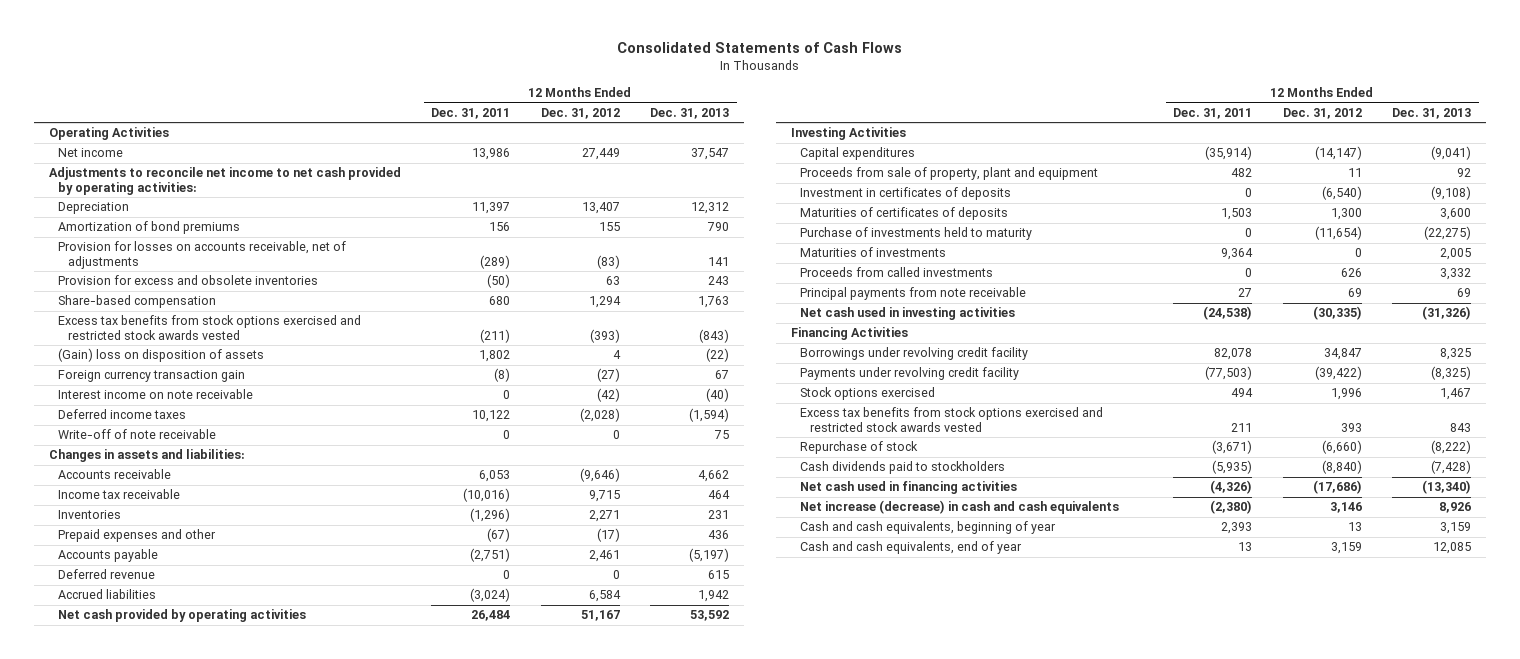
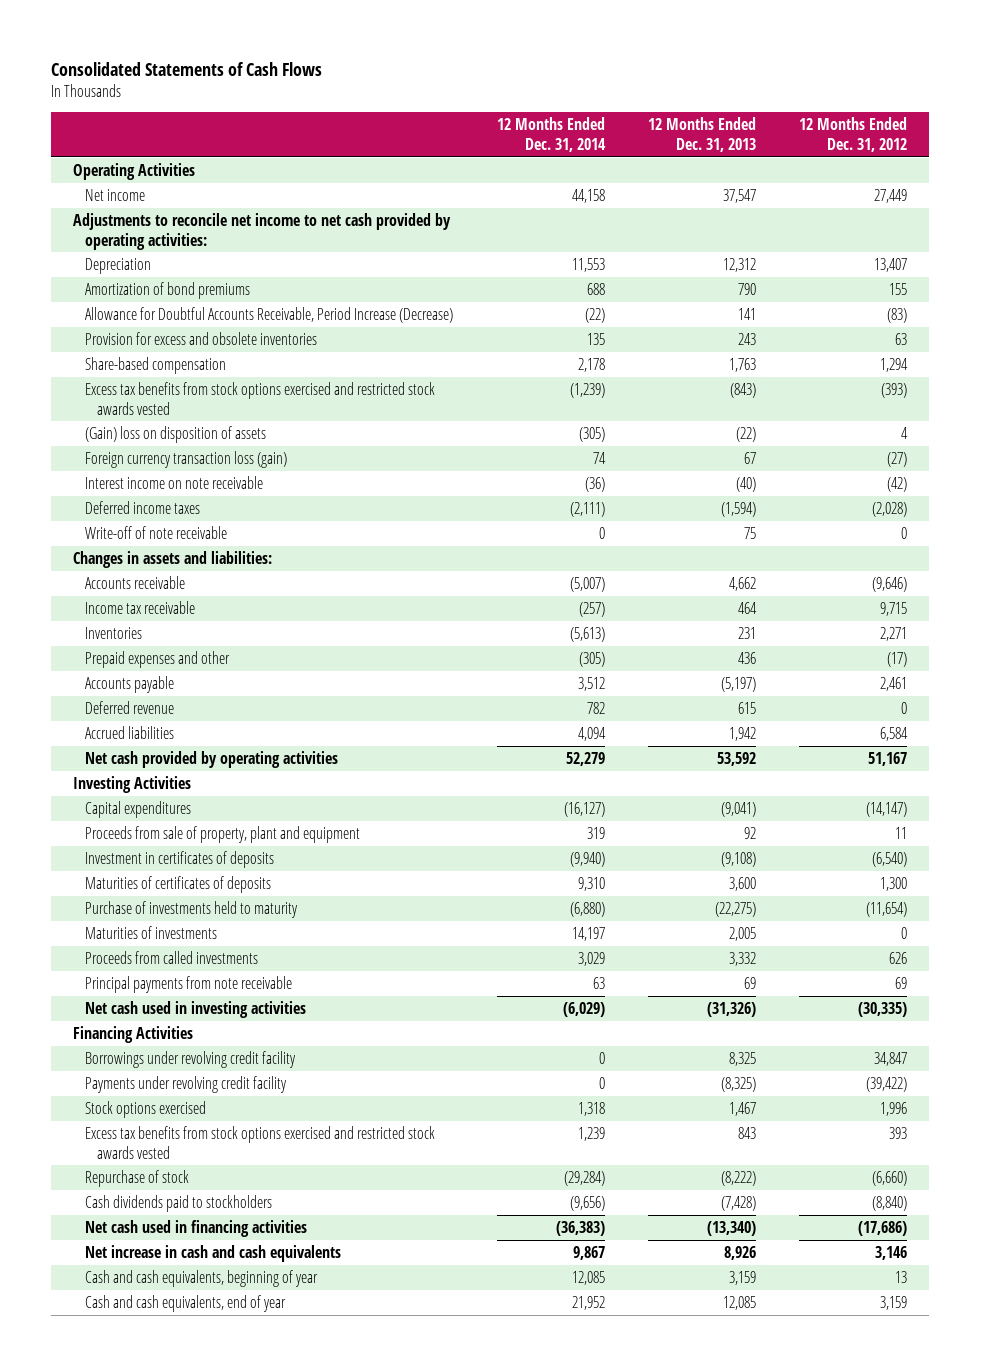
- | 12 Months Ended Dec. 31, 2011 | 12 Months Ended Dec. 31, 2012 | 12 Months Ended Dec. 31, 2013
+ | 12 Months Ended Dec. 31, 2014 | 12 Months Ended Dec. 31, 2013 | 12 Months Ended Dec. 31, 2012
- Provision for losses on accounts receivable, net of adjustments | (289) | (83) | 141
+ Allowance for Doubtful Accounts Receivable, Period Increase (Decrease) | (22) | 141 | (83)
- Foreign currency transaction gain | (8) | (27) | 67
+ Foreign currency transaction loss (gain) | 74 | 67 | (27)
- Net increase (decrease) in cash and cash equivalents | (2,380) | 3,146 | 8,926
+ Net increase in cash and cash equivalents | 9,867 | 8,926 | 3,146

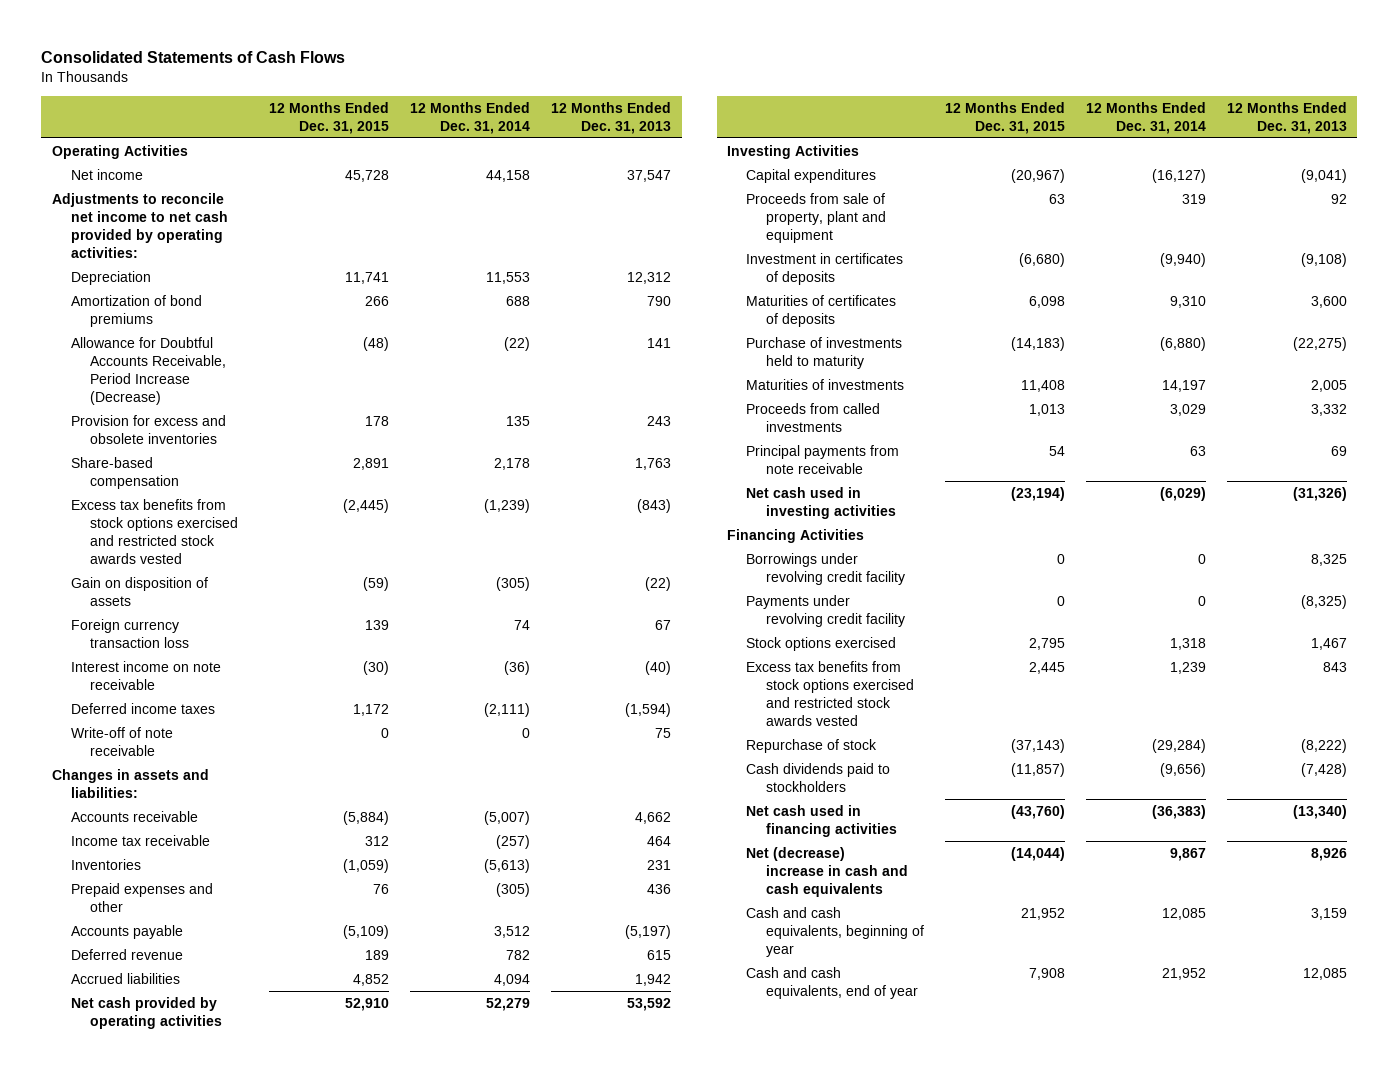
- | 12 Months Ended Dec. 31, 2014 | 12 Months Ended Dec. 31, 2013 | 12 Months Ended Dec. 31, 2012
+ | 12 Months Ended Dec. 31, 2015 | 12 Months Ended Dec. 31, 2014 | 12 Months Ended Dec. 31, 2013
- (Gain) loss on disposition of assets | (305) | (22) | 4
- Foreign currency transaction loss (gain) | 74 | 67 | (27)
+ Gain on disposition of assets | (59) | (305) | (22)
+ Foreign currency transaction loss | 139 | 74 | 67
- Net increase in cash and cash equivalents | 9,867 | 8,926 | 3,146
+ Net (decrease) increase in cash and cash equivalents | (14,044) | 9,867 | 8,926

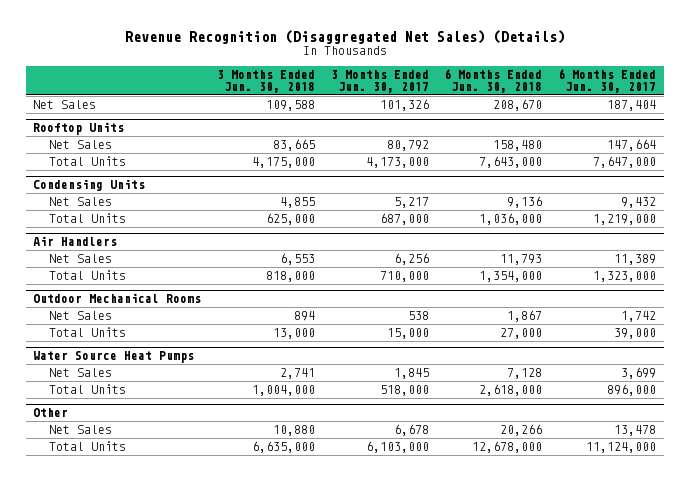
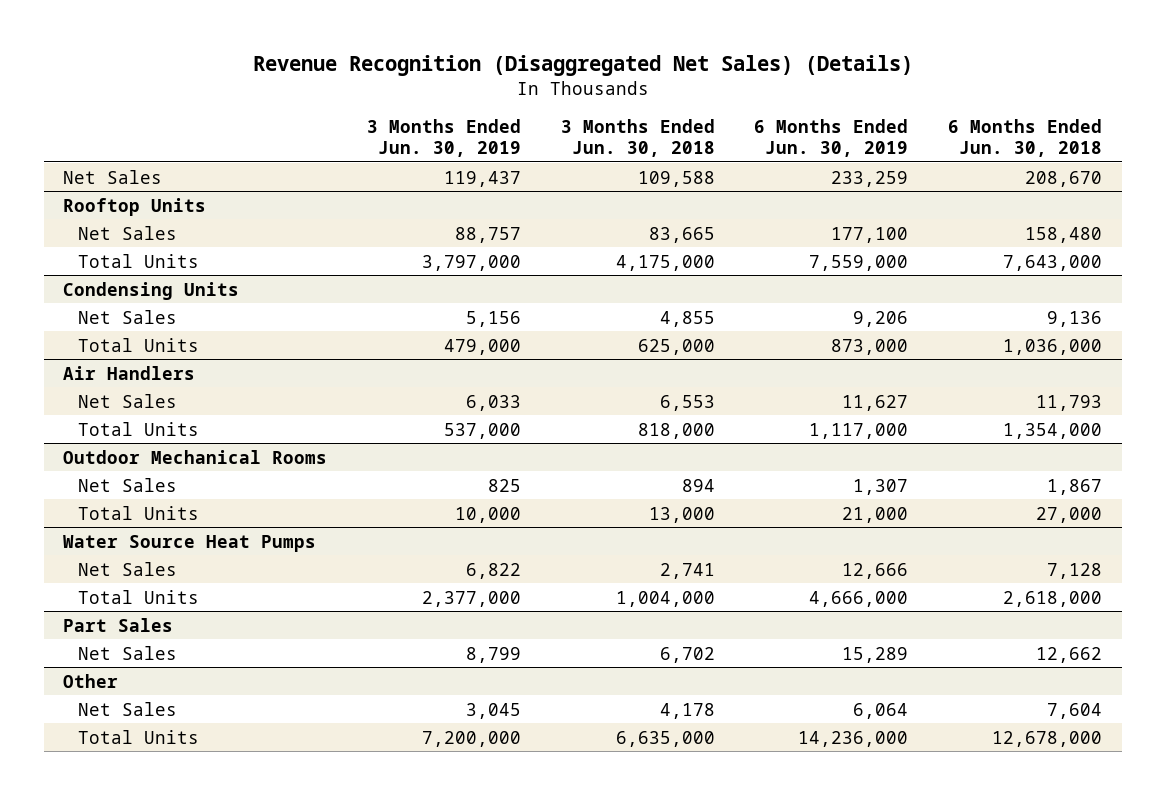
- | 3 Months Ended Jun. 30, 2018 | 3 Months Ended Jun. 30, 2017 | 6 Months Ended Jun. 30, 2018 | 6 Months Ended Jun. 30, 2017
+ | 3 Months Ended Jun. 30, 2019 | 3 Months Ended Jun. 30, 2018 | 6 Months Ended Jun. 30, 2019 | 6 Months Ended Jun. 30, 2018
+ Part Sales
+ Net Sales | 8,799 | 6,702 | 15,289 | 12,662
@ Other
- Net Sales | 10,880 | 6,678 | 20,266 | 13,478
+ Net Sales | 3,045 | 4,178 | 6,064 | 7,604

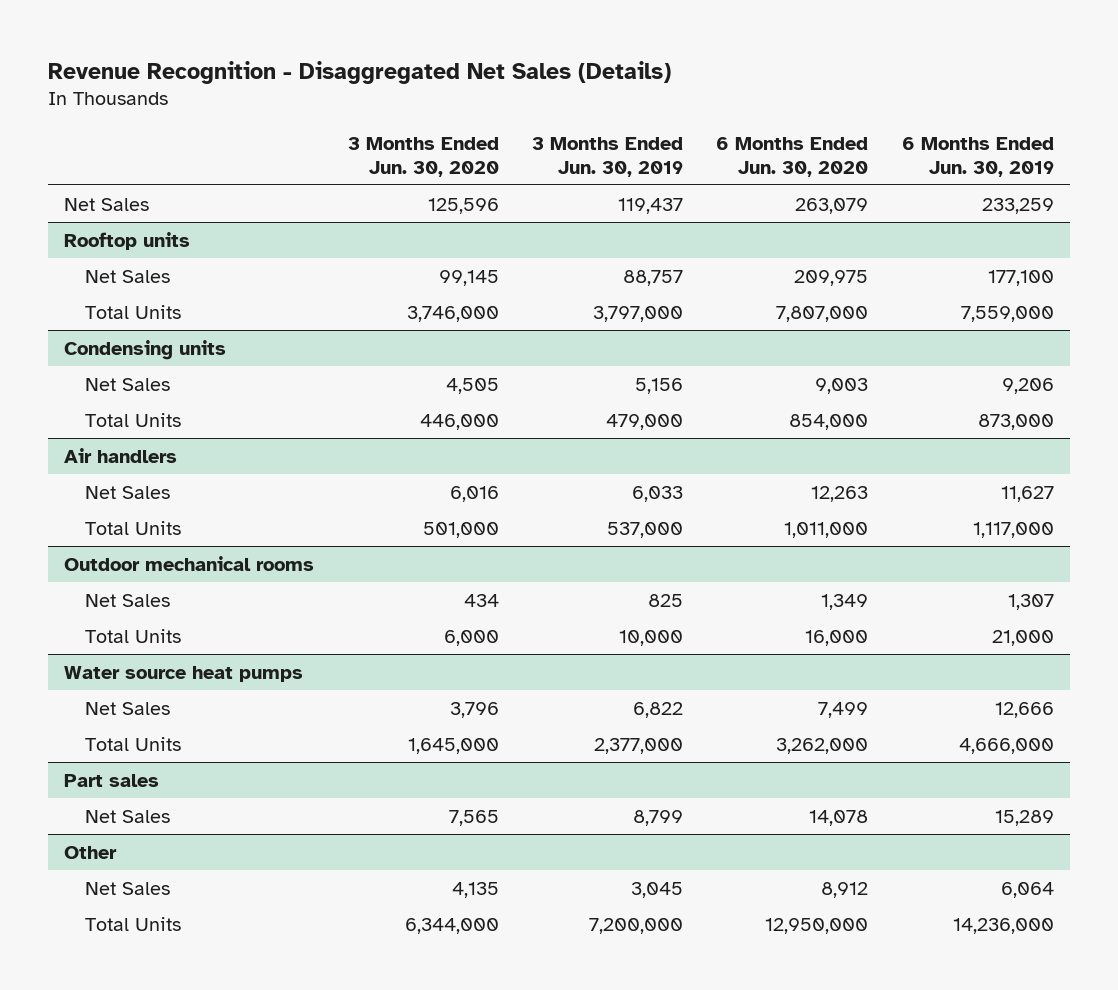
- Revenue Recognition (Disaggregated Net Sales) (Details)
+ Revenue Recognition - Disaggregated Net Sales (Details)
- | 3 Months Ended Jun. 30, 2019 | 3 Months Ended Jun. 30, 2018 | 6 Months Ended Jun. 30, 2019 | 6 Months Ended Jun. 30, 2018
+ | 3 Months Ended Jun. 30, 2020 | 3 Months Ended Jun. 30, 2019 | 6 Months Ended Jun. 30, 2020 | 6 Months Ended Jun. 30, 2019
- Rooftop Units
+ Rooftop units
- Condensing Units
+ Condensing units
- Air Handlers
+ Air handlers
- Outdoor Mechanical Rooms
+ Outdoor mechanical rooms
- Water Source Heat Pumps
+ Water source heat pumps
- Part Sales
+ Part sales

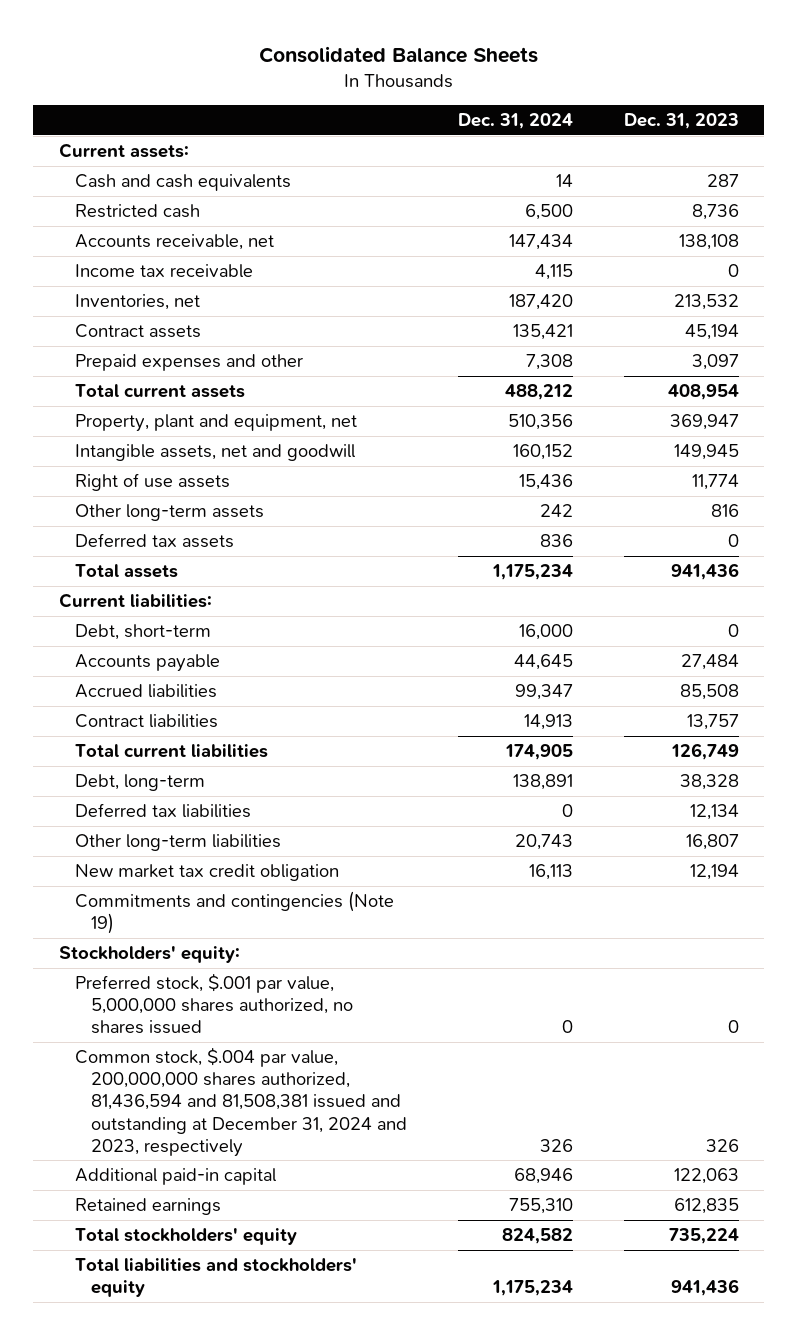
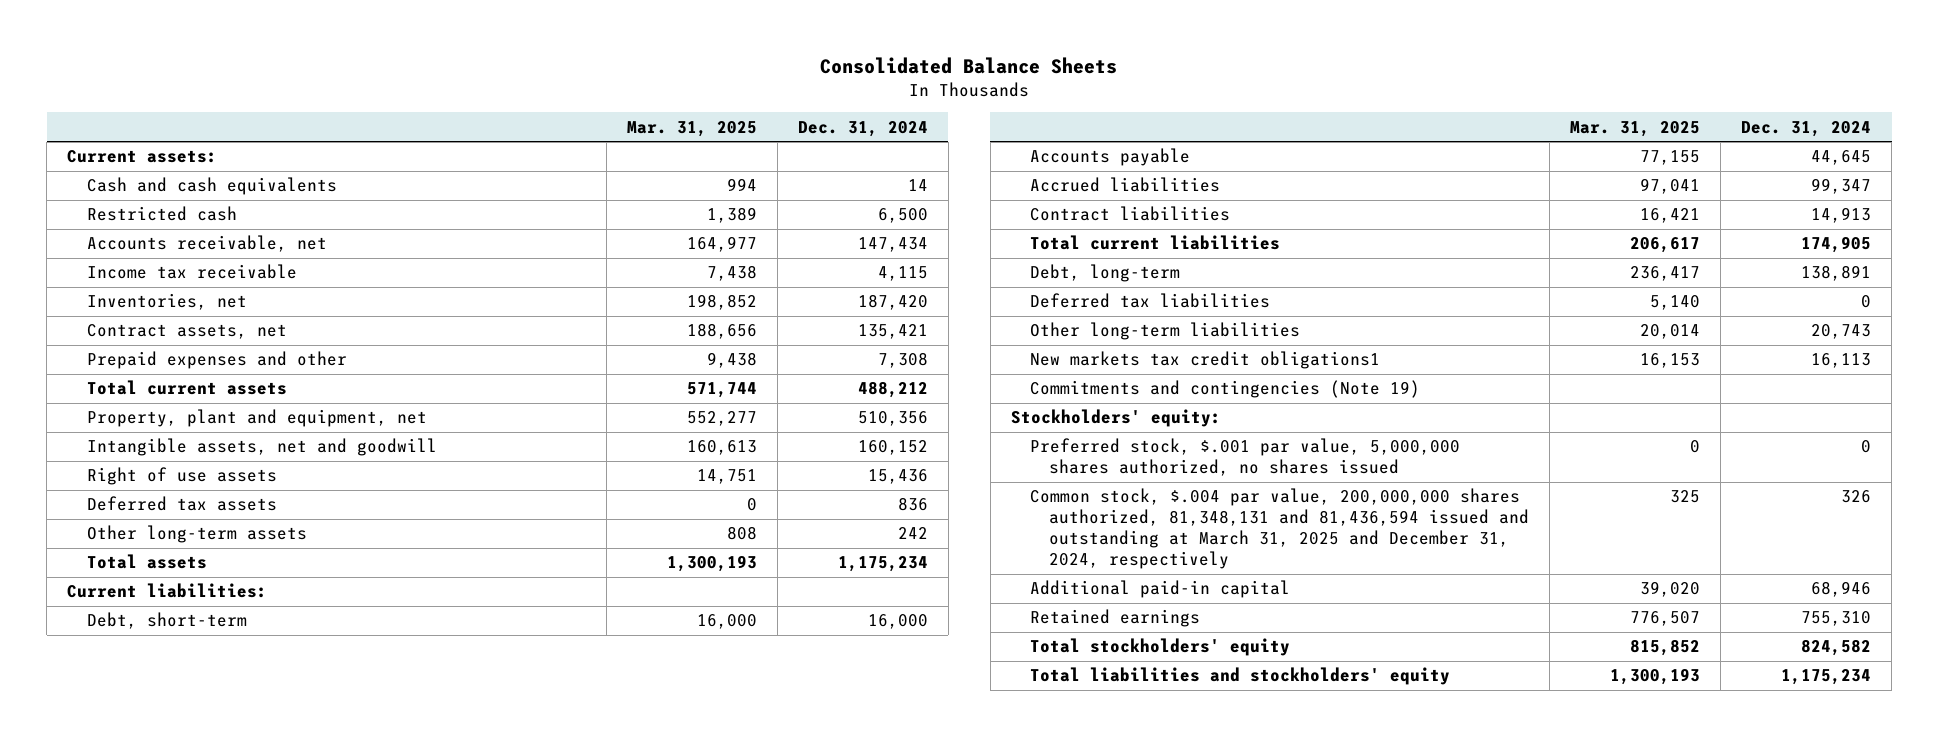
- | Dec. 31, 2024 | Dec. 31, 2023
+ | Mar. 31, 2025 | Dec. 31, 2024
- Contract assets | 135,421 | 45,194
+ Contract assets, net | 188,656 | 135,421
moved down: Other long-term assets | 808 | 242
- New market tax credit obligation | 16,113 | 12,194
+ New markets tax credit obligations1 | 16,153 | 16,113
- Common stock, $.004 par value, 200,000,000 shares authorized, 81,436,594 and 81,508,381 issued and outstanding at December 31, 2024 and 2023, respectively | 326 | 326
+ Common stock, $.004 par value, 200,000,000 shares authorized, 81,348,131 and 81,436,594 issued and outstanding at March 31, 2025 and December 31, 2024, respectively | 325 | 326

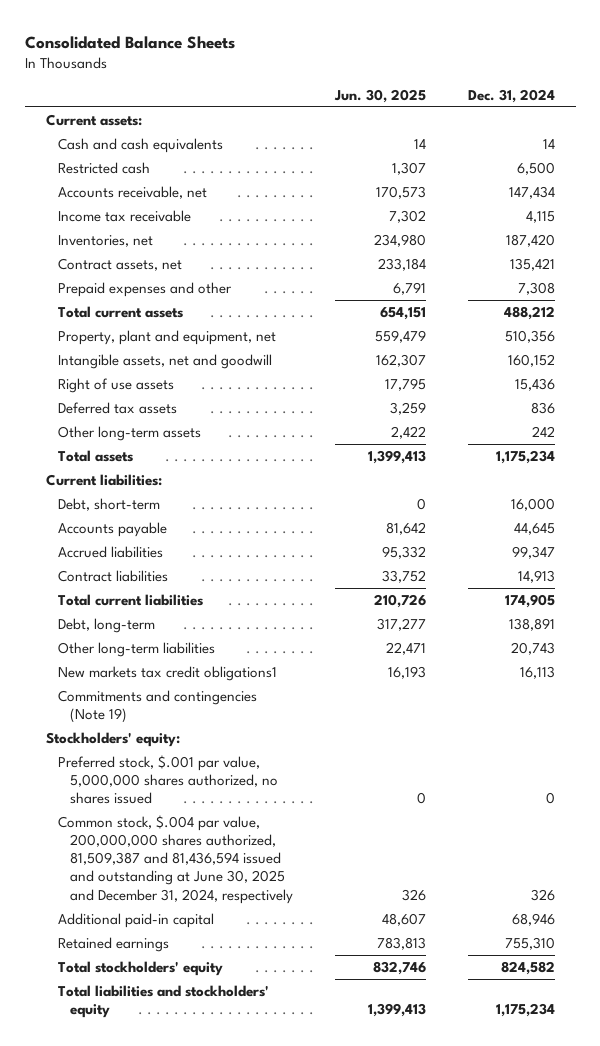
- | Mar. 31, 2025 | Dec. 31, 2024
+ | Jun. 30, 2025 | Dec. 31, 2024
- Deferred tax liabilities | 5,140 | 0
- Common stock, $.004 par value, 200,000,000 shares authorized, 81,348,131 and 81,436,594 issued and outstanding at March 31, 2025 and December 31, 2024, respectively | 325 | 326
+ Common stock, $.004 par value, 200,000,000 shares authorized, 81,509,387 and 81,436,594 issued and outstanding at June 30, 2025 and December 31, 2024, respectively | 326 | 326

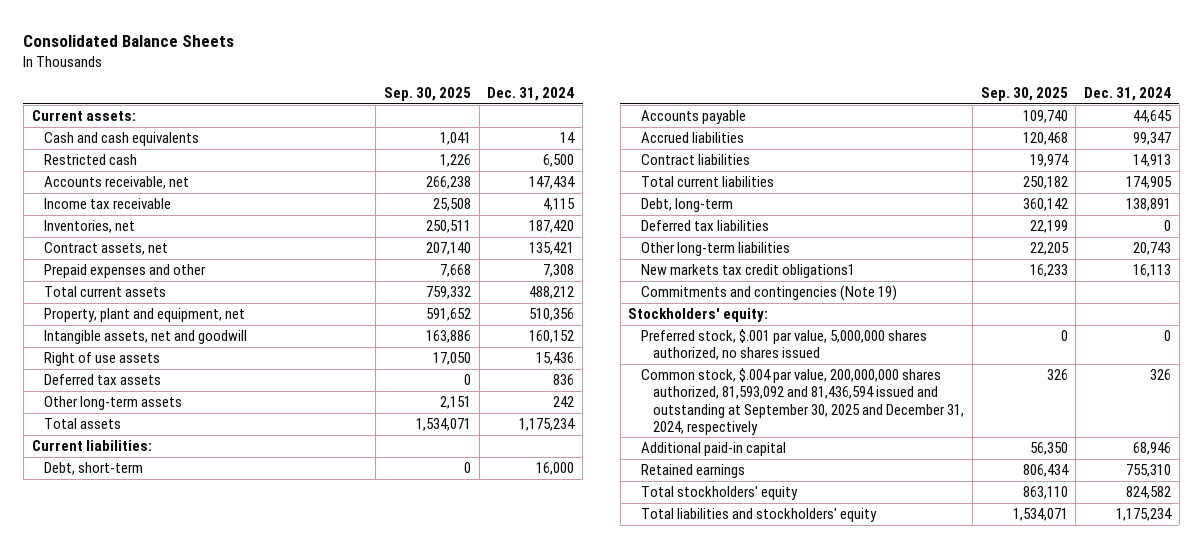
- | Jun. 30, 2025 | Dec. 31, 2024
+ | Sep. 30, 2025 | Dec. 31, 2024
+ Deferred tax liabilities | 22,199 | 0
- Common stock, $.004 par value, 200,000,000 shares authorized, 81,509,387 and 81,436,594 issued and outstanding at June 30, 2025 and December 31, 2024, respectively | 326 | 326
+ Common stock, $.004 par value, 200,000,000 shares authorized, 81,593,092 and 81,436,594 issued and outstanding at September 30, 2025 and December 31, 2024, respectively | 326 | 326

